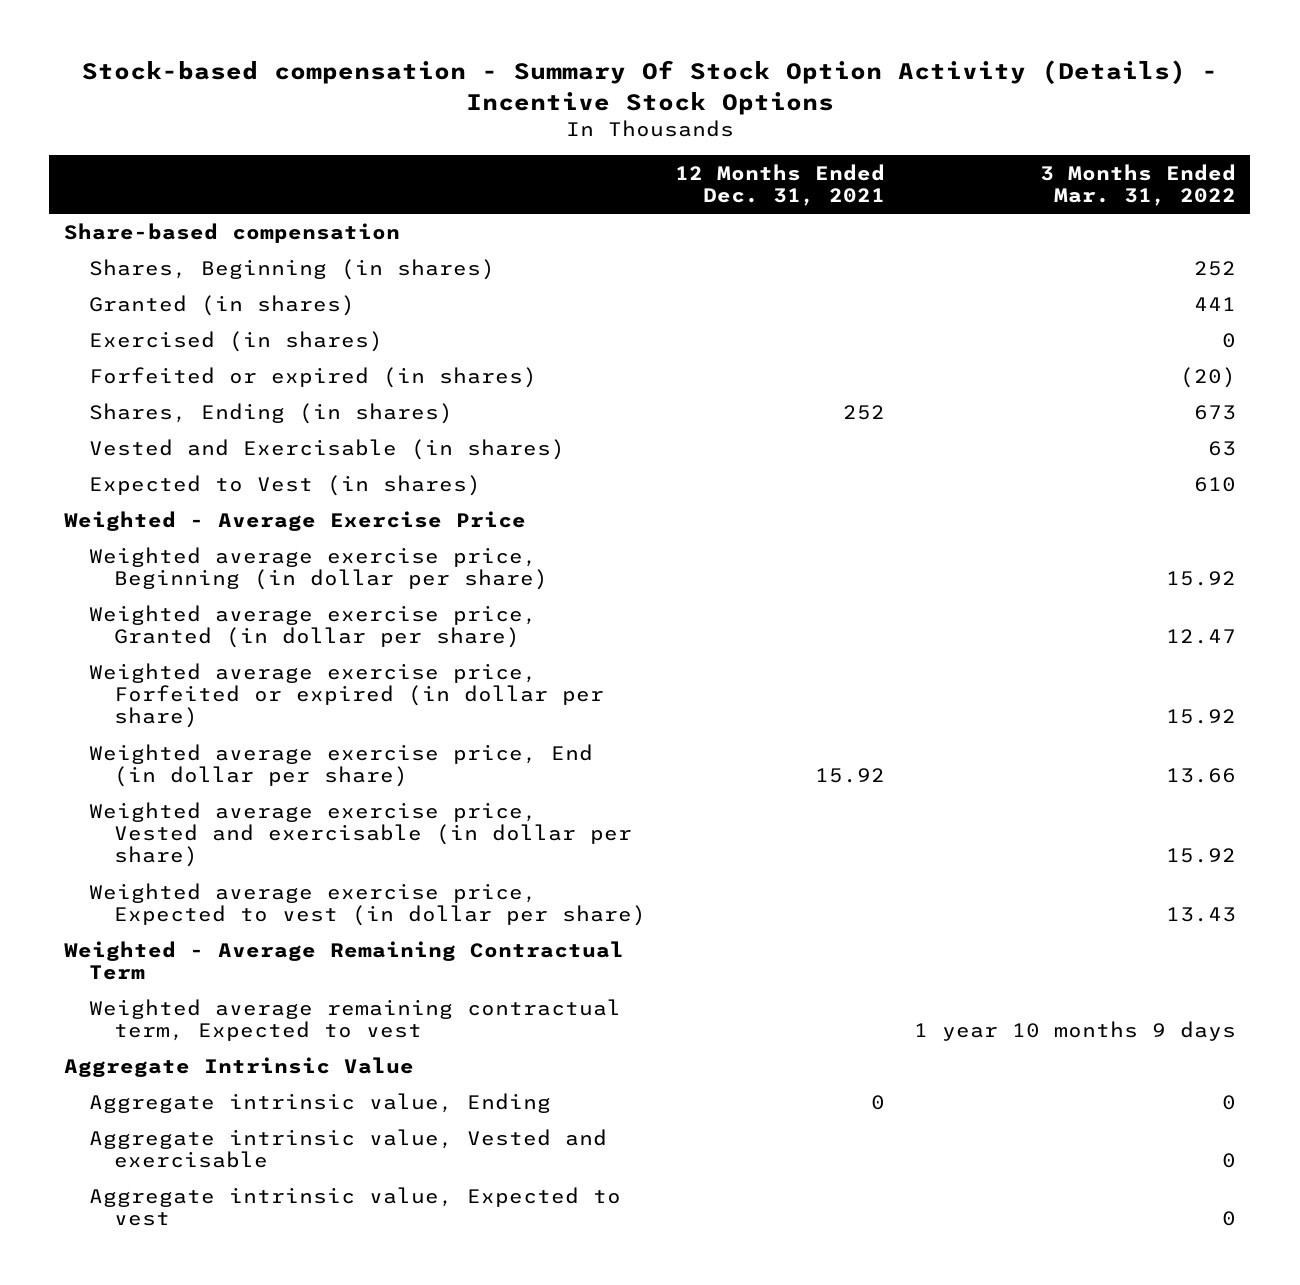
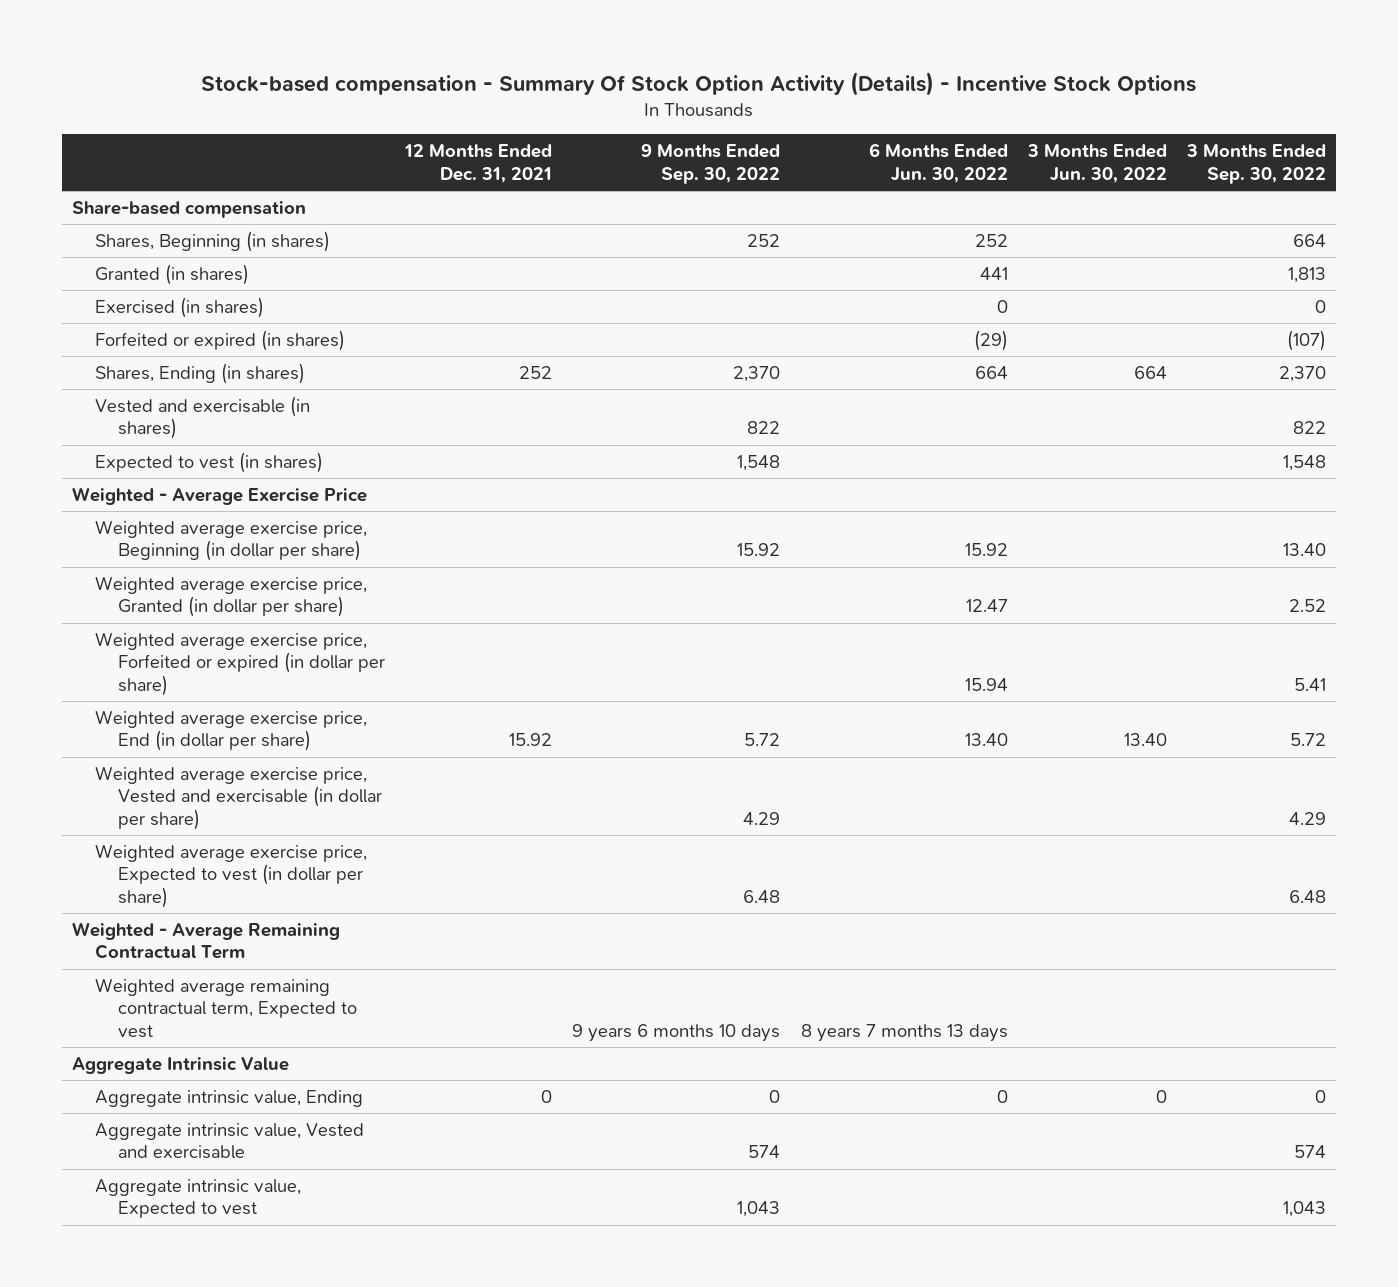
- | 12 Months Ended Dec. 31, 2021 | 3 Months Ended Mar. 31, 2022
+ | 12 Months Ended Dec. 31, 2021 | 9 Months Ended Sep. 30, 2022 | 6 Months Ended Jun. 30, 2022 | 3 Months Ended Jun. 30, 2022 | 3 Months Ended Sep. 30, 2022
- Vested and Exercisable (in shares) | | 63
- Expected to Vest (in shares) | | 610
+ Vested and exercisable (in shares) | | 822 | | | 822
+ Expected to vest (in shares) | | 1,548 | | | 1,548

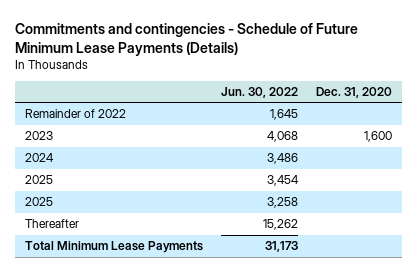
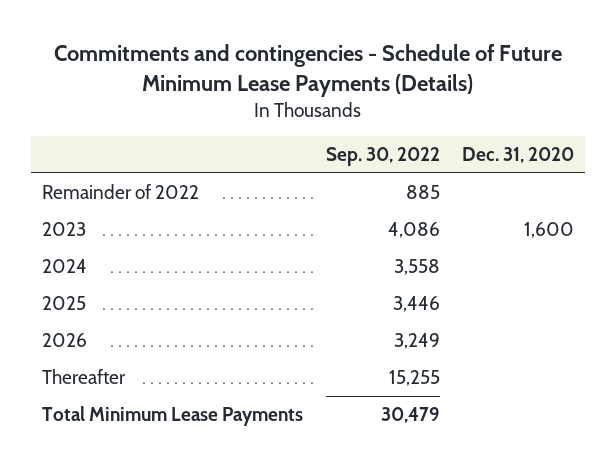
- | Jun. 30, 2022 | Dec. 31, 2020
+ | Sep. 30, 2022 | Dec. 31, 2020
- 2025 | 3,258 |
+ 2026 | 3,249 |

